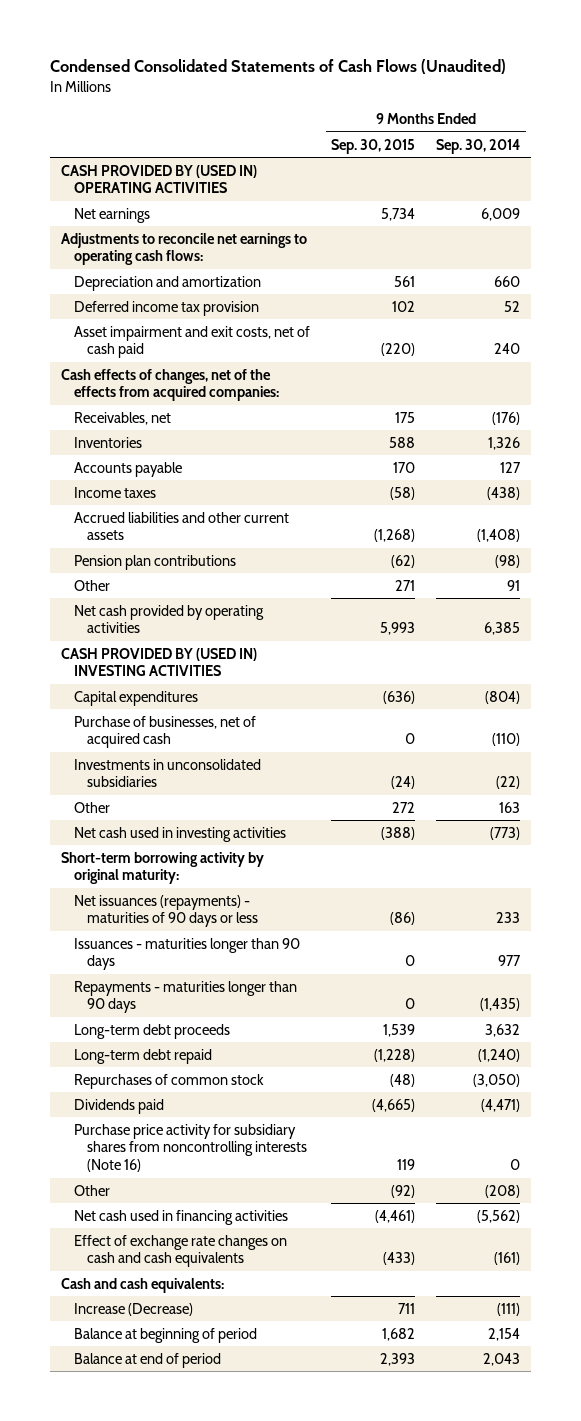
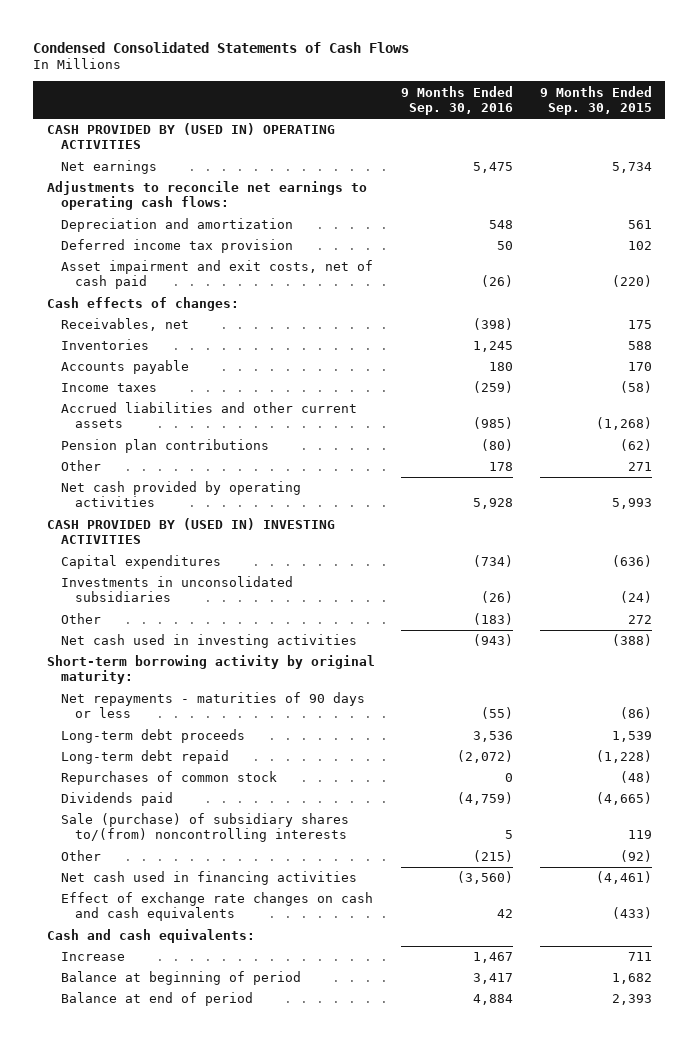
- Condensed Consolidated Statements of Cash Flows (Unaudited)
+ Condensed Consolidated Statements of Cash Flows
- | 9 Months Ended Sep. 30, 2015 | 9 Months Ended Sep. 30, 2014
+ | 9 Months Ended Sep. 30, 2016 | 9 Months Ended Sep. 30, 2015
- Cash effects of changes, net of the effects from acquired companies:
+ Cash effects of changes:
- Purchase of businesses, net of acquired cash | 0 | (110)
- Net issuances (repayments) - maturities of 90 days or less | (86) | 233
- Issuances - maturities longer than 90 days | 0 | 977
- Repayments - maturities longer than 90 days | 0 | (1,435)
+ Net repayments - maturities of 90 days or less | (55) | (86)
- Purchase price activity for subsidiary shares from noncontrolling interests (Note 16) | 119 | 0
+ Sale (purchase) of subsidiary shares to/(from) noncontrolling interests | 5 | 119
- Increase (Decrease) | 711 | (111)
+ Increase | 1,467 | 711

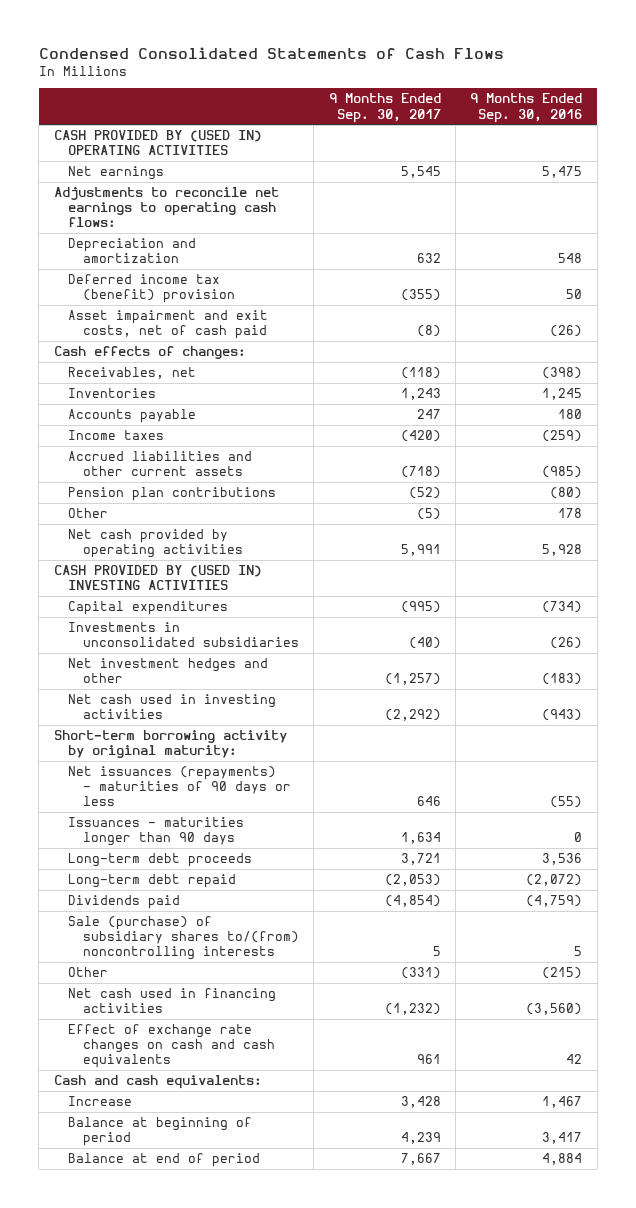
- | 9 Months Ended Sep. 30, 2016 | 9 Months Ended Sep. 30, 2015
+ | 9 Months Ended Sep. 30, 2017 | 9 Months Ended Sep. 30, 2016
- Deferred income tax provision | 50 | 102
+ Deferred income tax (benefit) provision | (355) | 50
- Other | (183) | 272
+ Net investment hedges and other | (1,257) | (183)
- Net repayments - maturities of 90 days or less | (55) | (86)
+ Net issuances (repayments) - maturities of 90 days or less | 646 | (55)
+ Issuances - maturities longer than 90 days | 1,634 | 0
- Repurchases of common stock | 0 | (48)

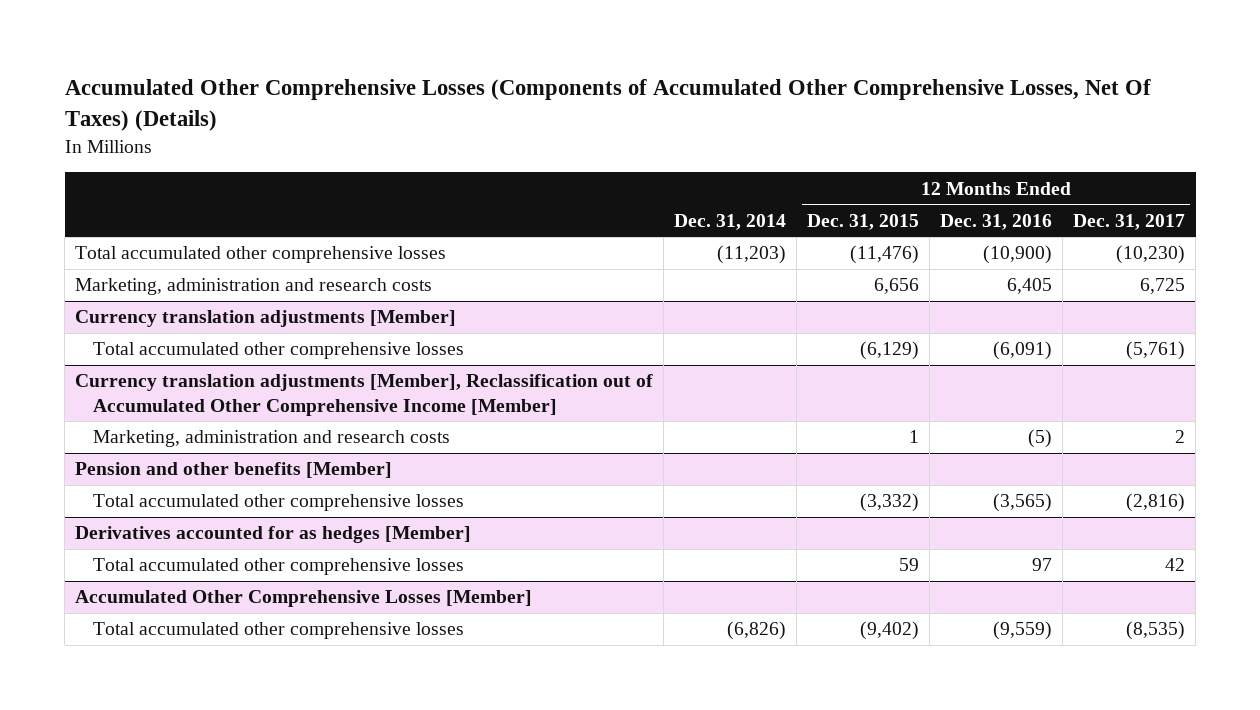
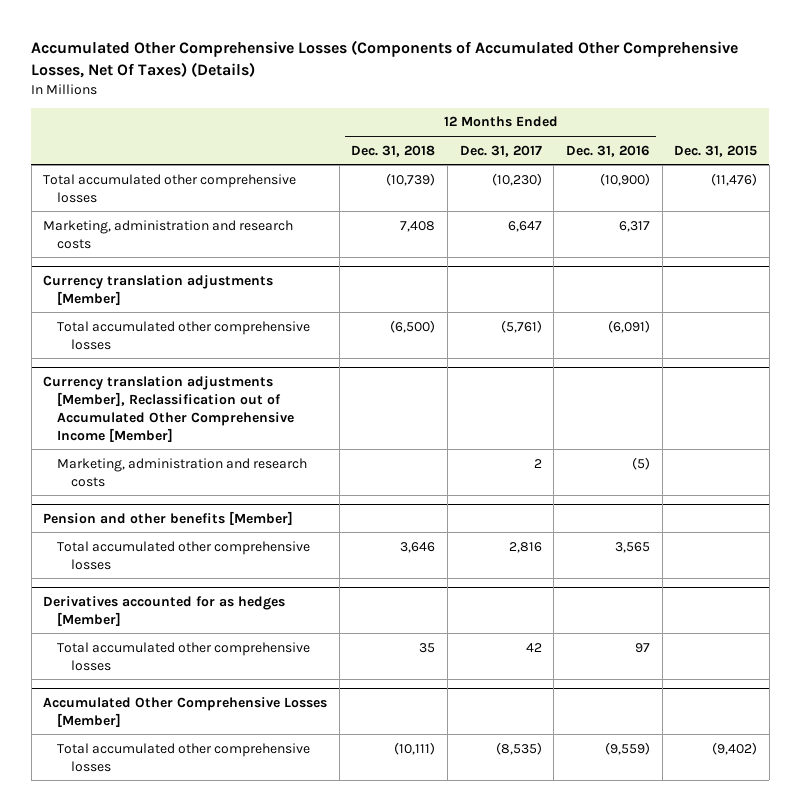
- | Dec. 31, 2014 | 12 Months Ended Dec. 31, 2015 | 12 Months Ended Dec. 31, 2016 | 12 Months Ended Dec. 31, 2017
+ | 12 Months Ended Dec. 31, 2018 | 12 Months Ended Dec. 31, 2017 | 12 Months Ended Dec. 31, 2016 | Dec. 31, 2015
- Marketing, administration and research costs | | 6,656 | 6,405 | 6,725
+ Marketing, administration and research costs | 7,408 | 6,647 | 6,317 |
@ Pension and other benefits [Member]
- Total accumulated other comprehensive losses | | (3,332) | (3,565) | (2,816)
+ Total accumulated other comprehensive losses | 3,646 | 2,816 | 3,565 |

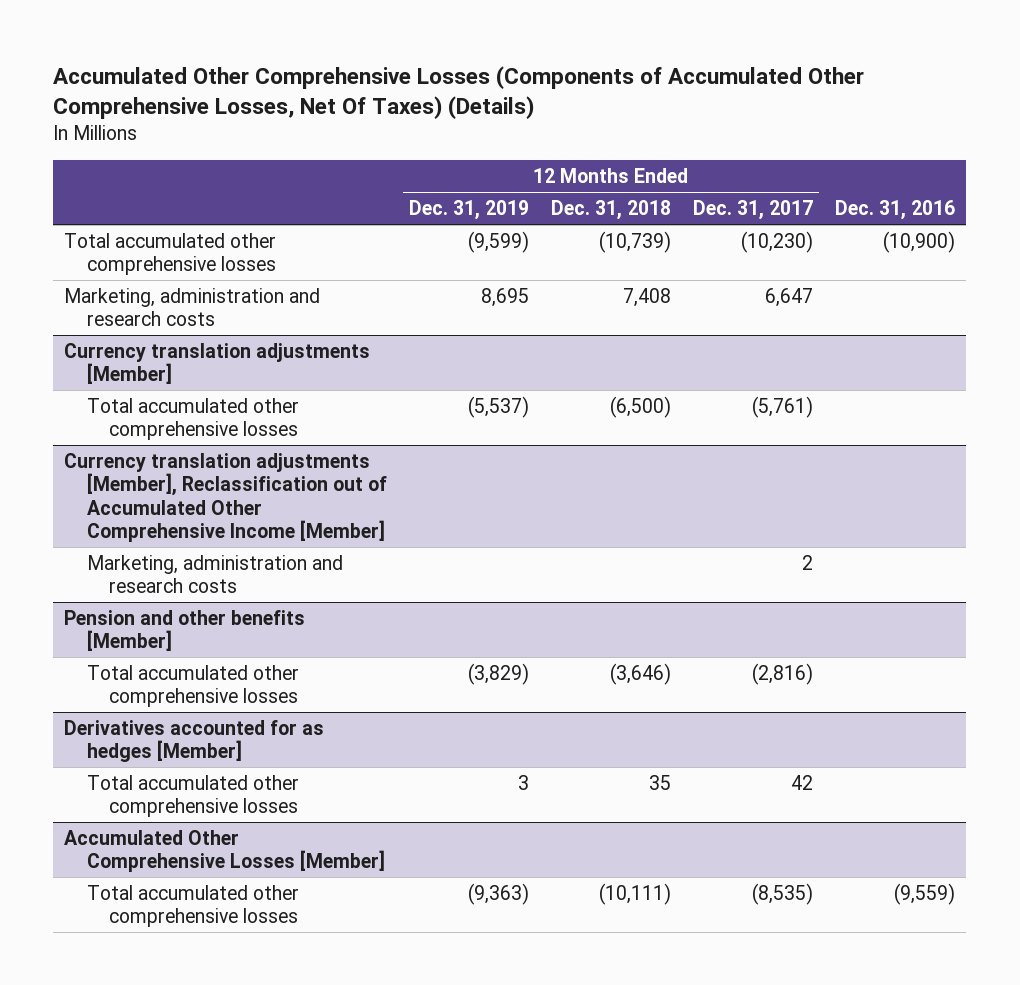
- | 12 Months Ended Dec. 31, 2018 | 12 Months Ended Dec. 31, 2017 | 12 Months Ended Dec. 31, 2016 | Dec. 31, 2015
+ | 12 Months Ended Dec. 31, 2019 | 12 Months Ended Dec. 31, 2018 | 12 Months Ended Dec. 31, 2017 | Dec. 31, 2016
@ Pension and other benefits [Member]
- Total accumulated other comprehensive losses | 3,646 | 2,816 | 3,565 |
+ Total accumulated other comprehensive losses | (3,829) | (3,646) | (2,816) |

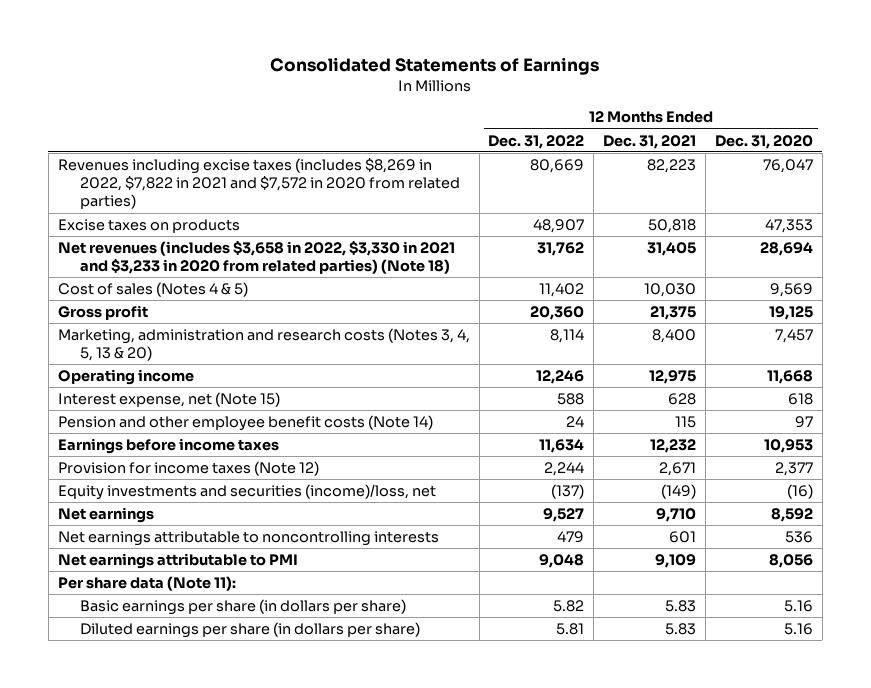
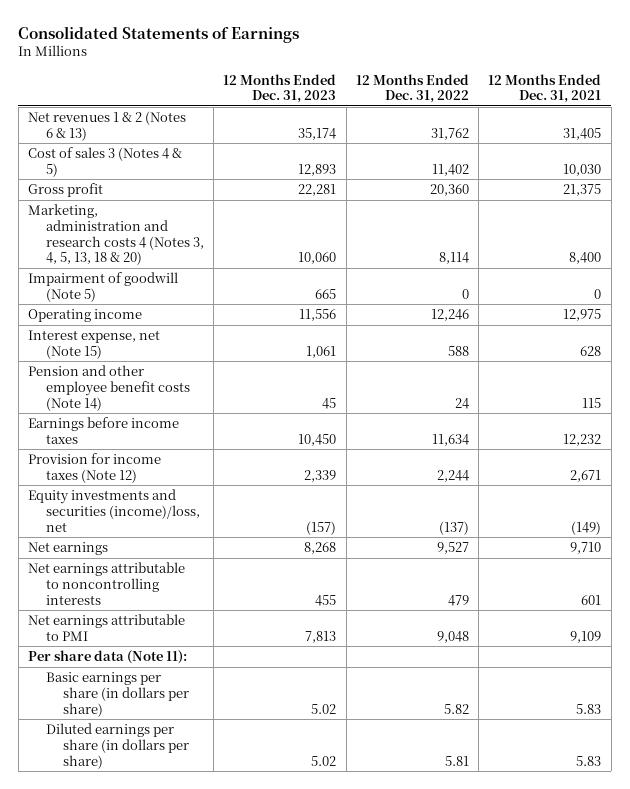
- | 12 Months Ended Dec. 31, 2022 | 12 Months Ended Dec. 31, 2021 | 12 Months Ended Dec. 31, 2020
+ | 12 Months Ended Dec. 31, 2023 | 12 Months Ended Dec. 31, 2022 | 12 Months Ended Dec. 31, 2021
- Revenues including excise taxes (includes $8,269 in 2022, $7,822 in 2021 and $7,572 in 2020 from related parties) | 80,669 | 82,223 | 76,047
- Excise taxes on products | 48,907 | 50,818 | 47,353
- Net revenues (includes $3,658 in 2022, $3,330 in 2021 and $3,233 in 2020 from related parties) (Note 18) | 31,762 | 31,405 | 28,694
- Cost of sales (Notes 4 & 5) | 11,402 | 10,030 | 9,569
+ Net revenues 1 & 2 (Notes 6 & 13) | 35,174 | 31,762 | 31,405
+ Cost of sales 3 (Notes 4 & 5) | 12,893 | 11,402 | 10,030
- Marketing, administration and research costs (Notes 3, 4, 5, 13 & 20) | 8,114 | 8,400 | 7,457
+ Marketing, administration and research costs 4 (Notes 3, 4, 5, 13, 18 & 20) | 10,060 | 8,114 | 8,400
+ Impairment of goodwill (Note 5) | 665 | 0 | 0

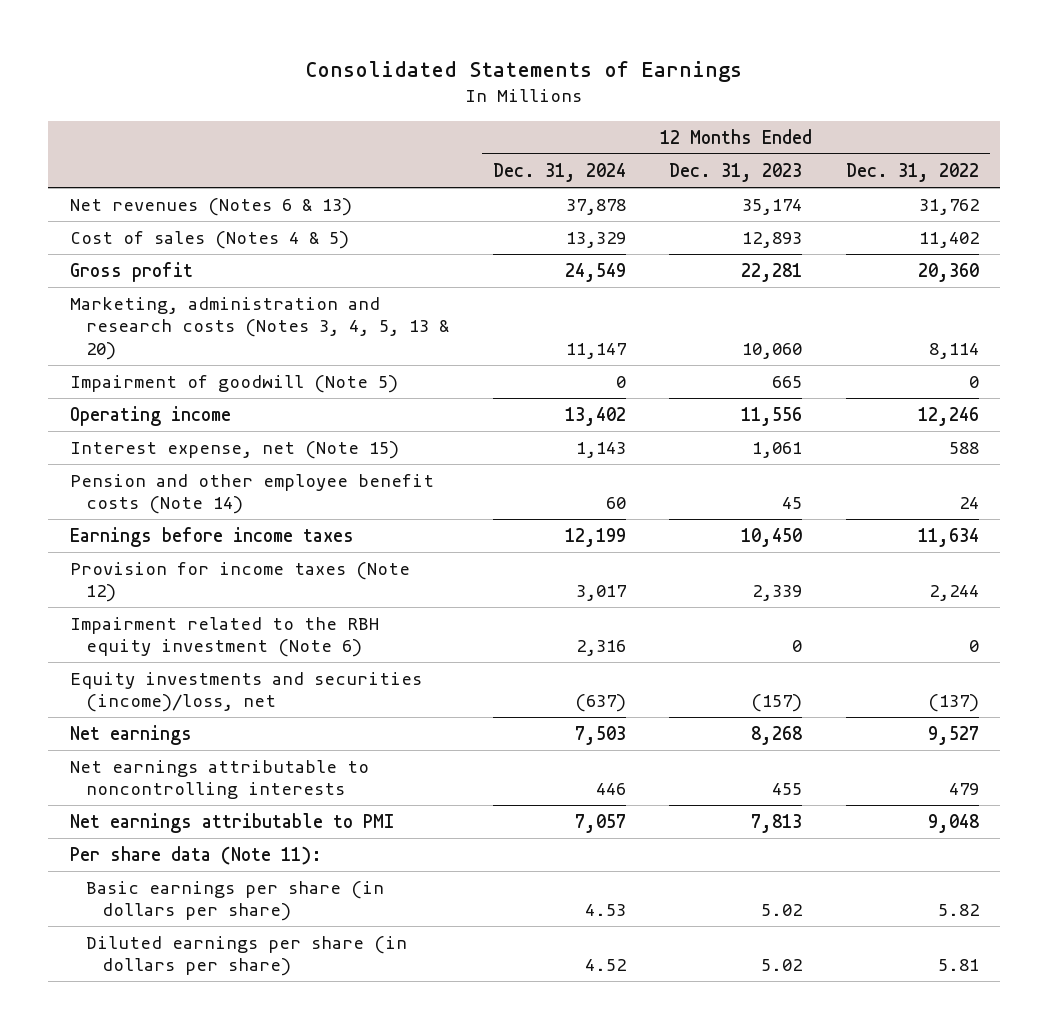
- | 12 Months Ended Dec. 31, 2023 | 12 Months Ended Dec. 31, 2022 | 12 Months Ended Dec. 31, 2021
+ | 12 Months Ended Dec. 31, 2024 | 12 Months Ended Dec. 31, 2023 | 12 Months Ended Dec. 31, 2022
- Net revenues 1 & 2 (Notes 6 & 13) | 35,174 | 31,762 | 31,405
- Cost of sales 3 (Notes 4 & 5) | 12,893 | 11,402 | 10,030
+ Net revenues (Notes 6 & 13) | 37,878 | 35,174 | 31,762
+ Cost of sales (Notes 4 & 5) | 13,329 | 12,893 | 11,402
- Marketing, administration and research costs 4 (Notes 3, 4, 5, 13, 18 & 20) | 10,060 | 8,114 | 8,400
+ Marketing, administration and research costs (Notes 3, 4, 5, 13 & 20) | 11,147 | 10,060 | 8,114
+ Impairment related to the RBH equity investment (Note 6) | 2,316 | 0 | 0

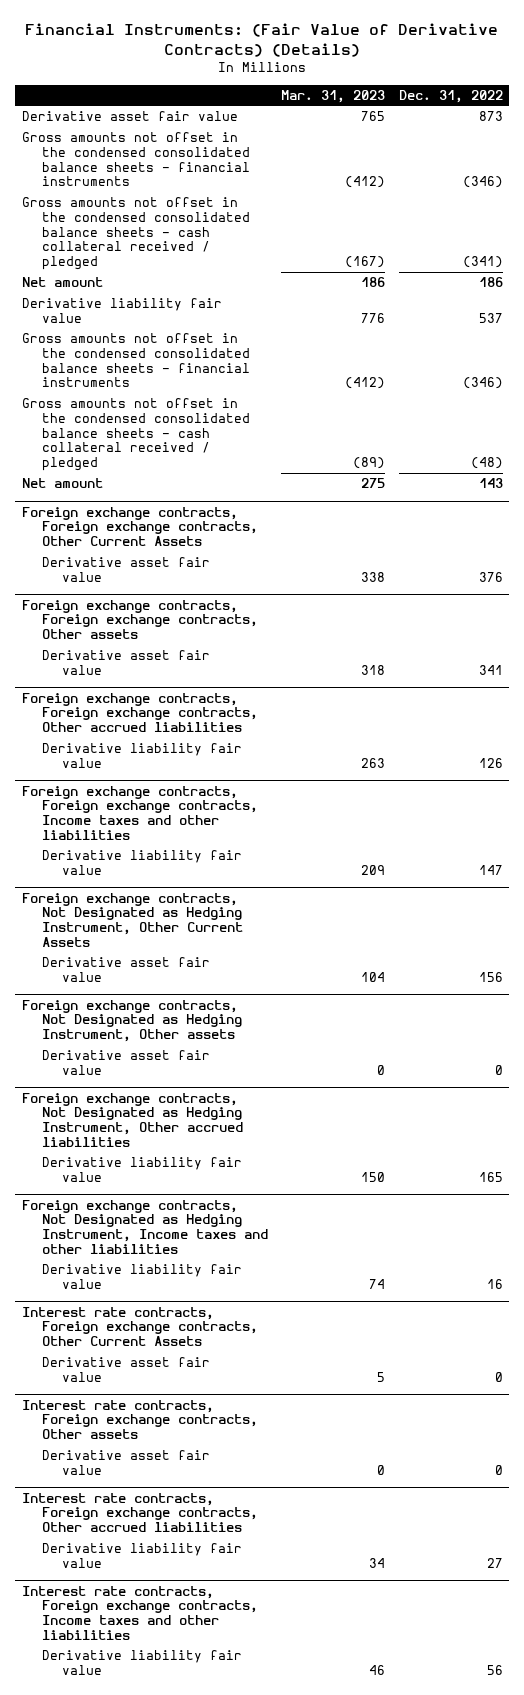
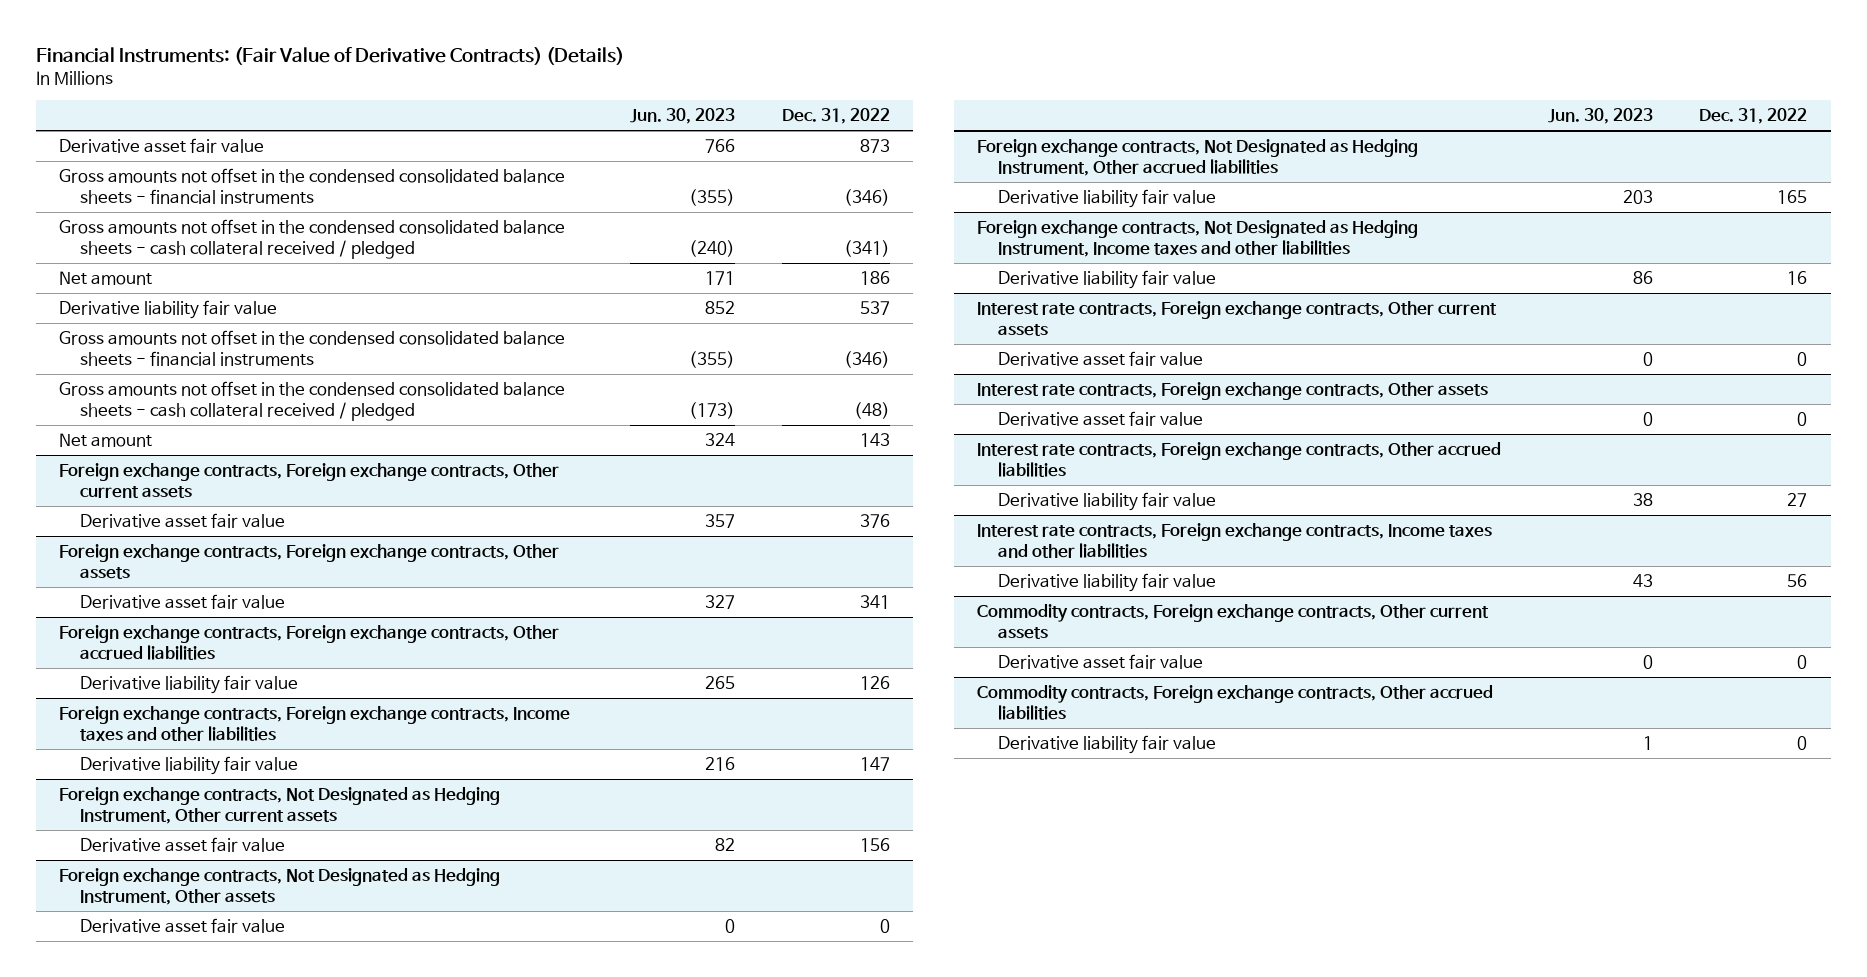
- | Mar. 31, 2023 | Dec. 31, 2022
+ | Jun. 30, 2023 | Dec. 31, 2022
- Foreign exchange contracts, Foreign exchange contracts, Other Current Assets
+ Foreign exchange contracts, Foreign exchange contracts, Other current assets
- Foreign exchange contracts, Not Designated as Hedging Instrument, Other Current Assets
+ Foreign exchange contracts, Not Designated as Hedging Instrument, Other current assets
- Interest rate contracts, Foreign exchange contracts, Other Current Assets
+ Interest rate contracts, Foreign exchange contracts, Other current assets
+ Commodity contracts, Foreign exchange contracts, Other current assets
+ Derivative asset fair value | 0 | 0
+ Commodity contracts, Foreign exchange contracts, Other accrued liabilities
+ Derivative liability fair value | 1 | 0

